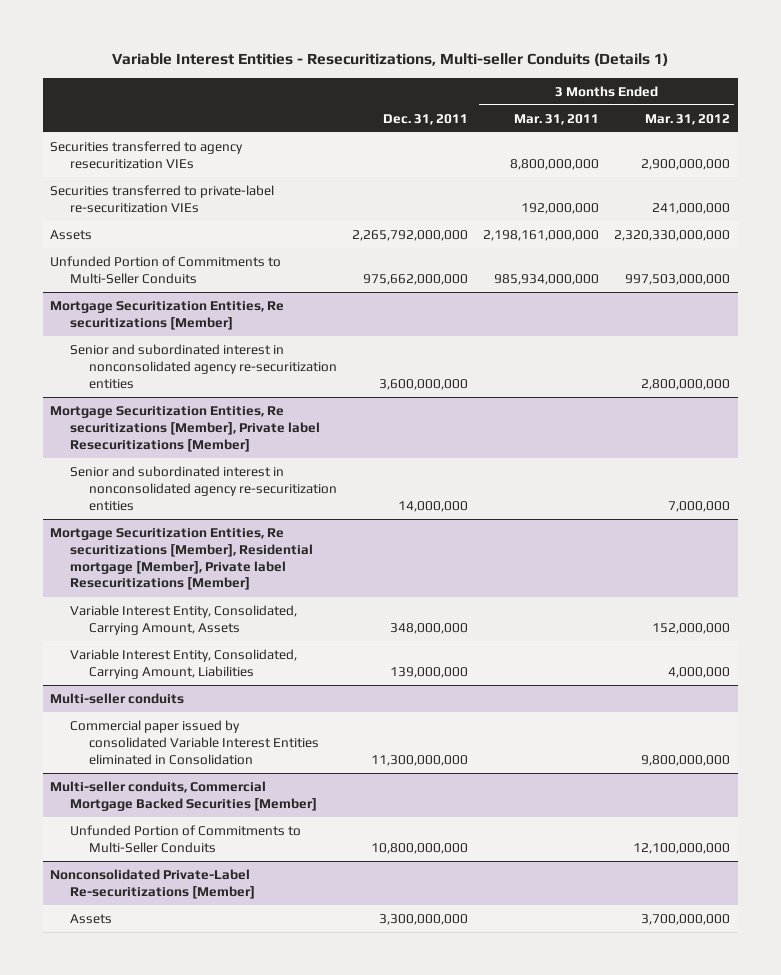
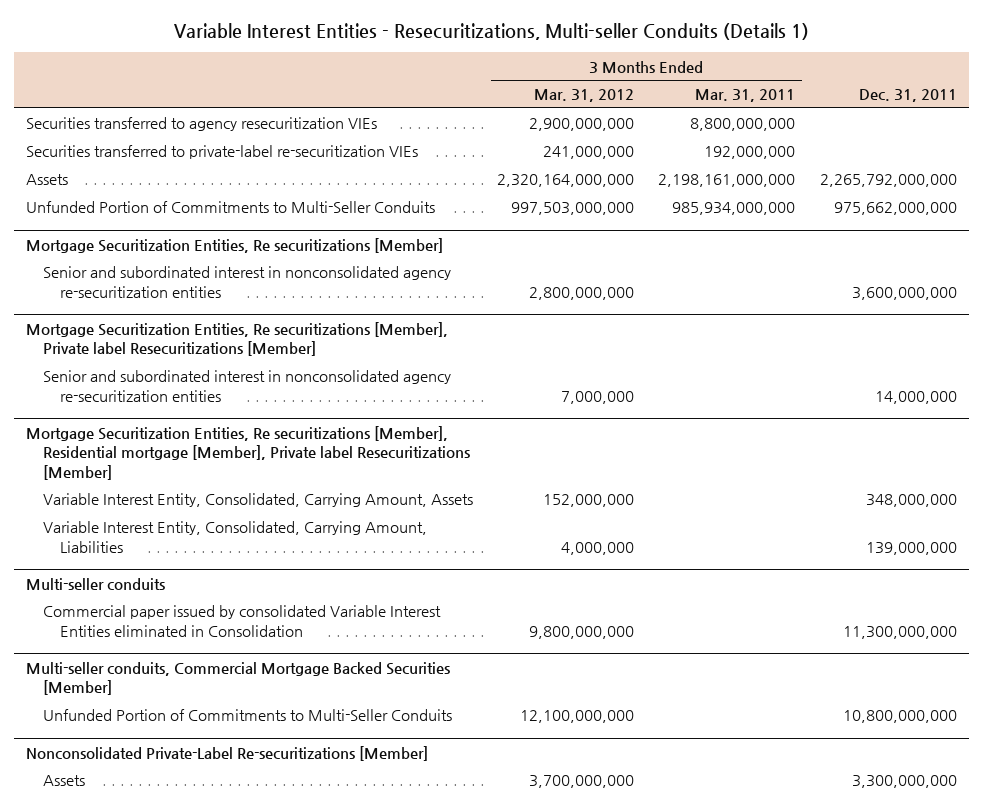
- | Dec. 31, 2011 | 3 Months Ended Mar. 31, 2011 | 3 Months Ended Mar. 31, 2012
+ | 3 Months Ended Mar. 31, 2012 | 3 Months Ended Mar. 31, 2011 | Dec. 31, 2011
- Assets | 2,265,792,000,000 | 2,198,161,000,000 | 2,320,330,000,000
+ Assets | 2,320,164,000,000 | 2,198,161,000,000 | 2,265,792,000,000

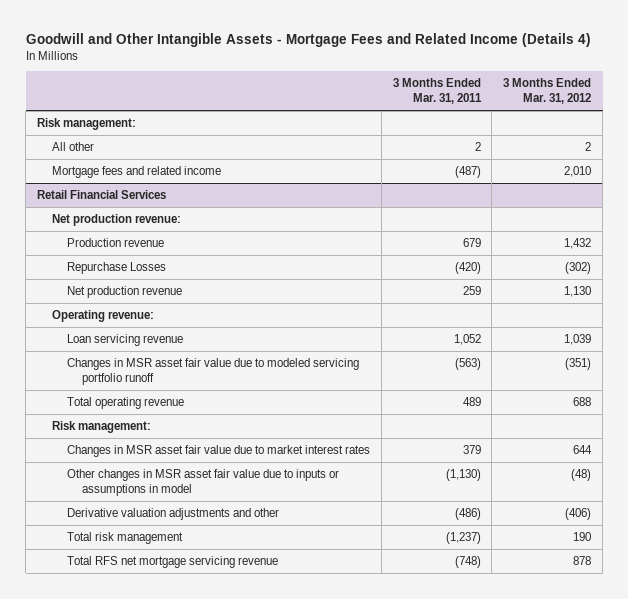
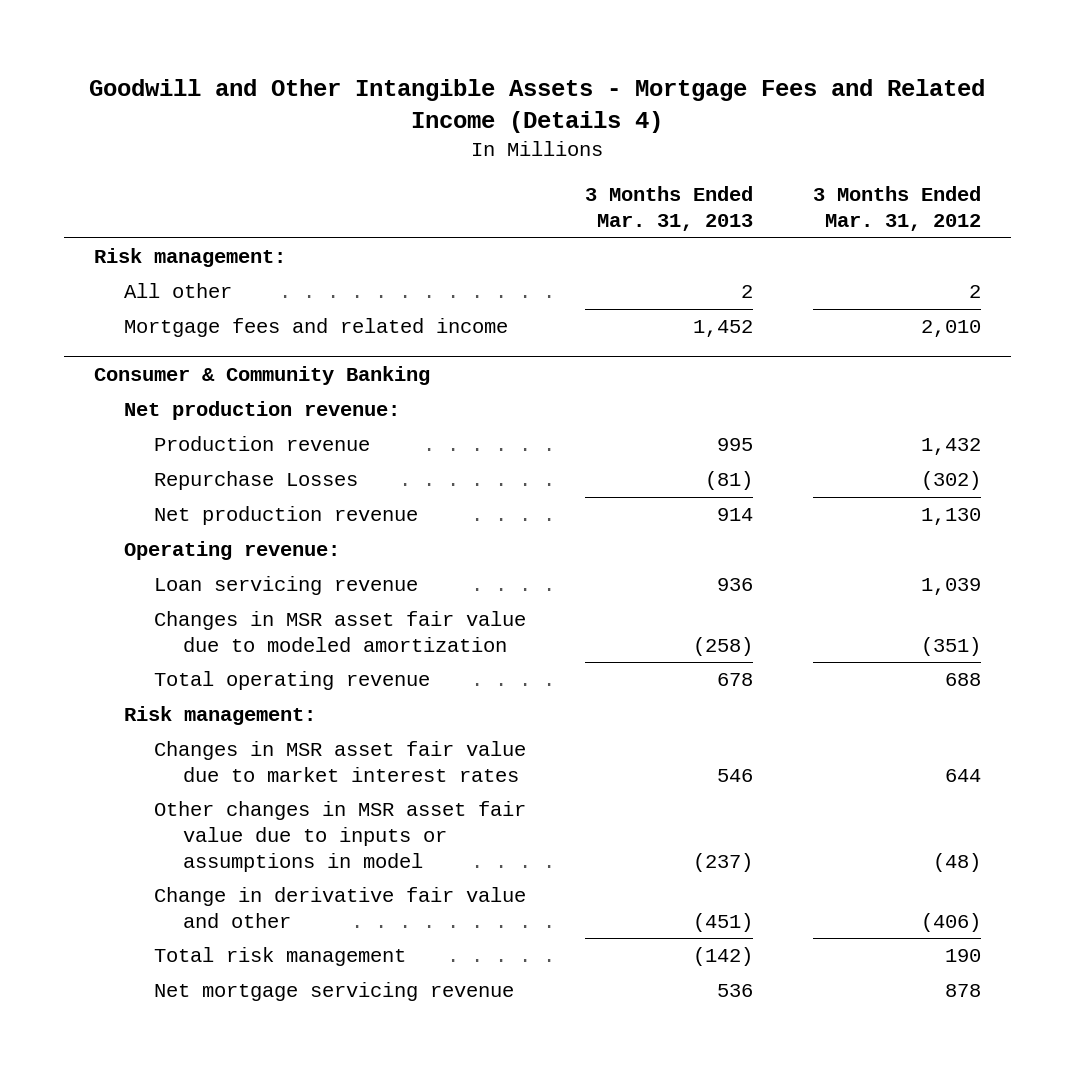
- | 3 Months Ended Mar. 31, 2011 | 3 Months Ended Mar. 31, 2012
+ | 3 Months Ended Mar. 31, 2013 | 3 Months Ended Mar. 31, 2012
- Retail Financial Services
+ Consumer & Community Banking
- Changes in MSR asset fair value due to modeled servicing portfolio runoff | (563) | (351)
+ Changes in MSR asset fair value due to modeled amortization | (258) | (351)
- Derivative valuation adjustments and other | (486) | (406)
+ Change in derivative fair value and other | (451) | (406)
- Total RFS net mortgage servicing revenue | (748) | 878
+ Net mortgage servicing revenue | 536 | 878

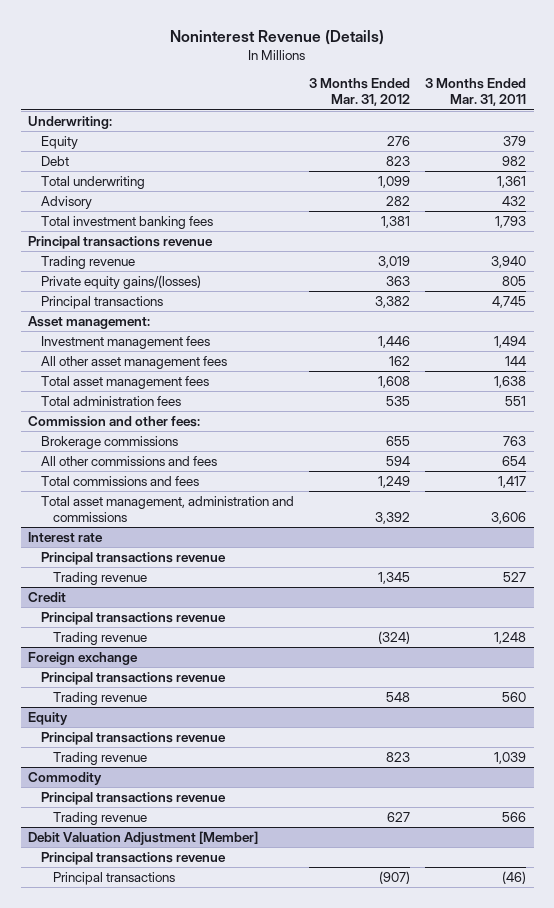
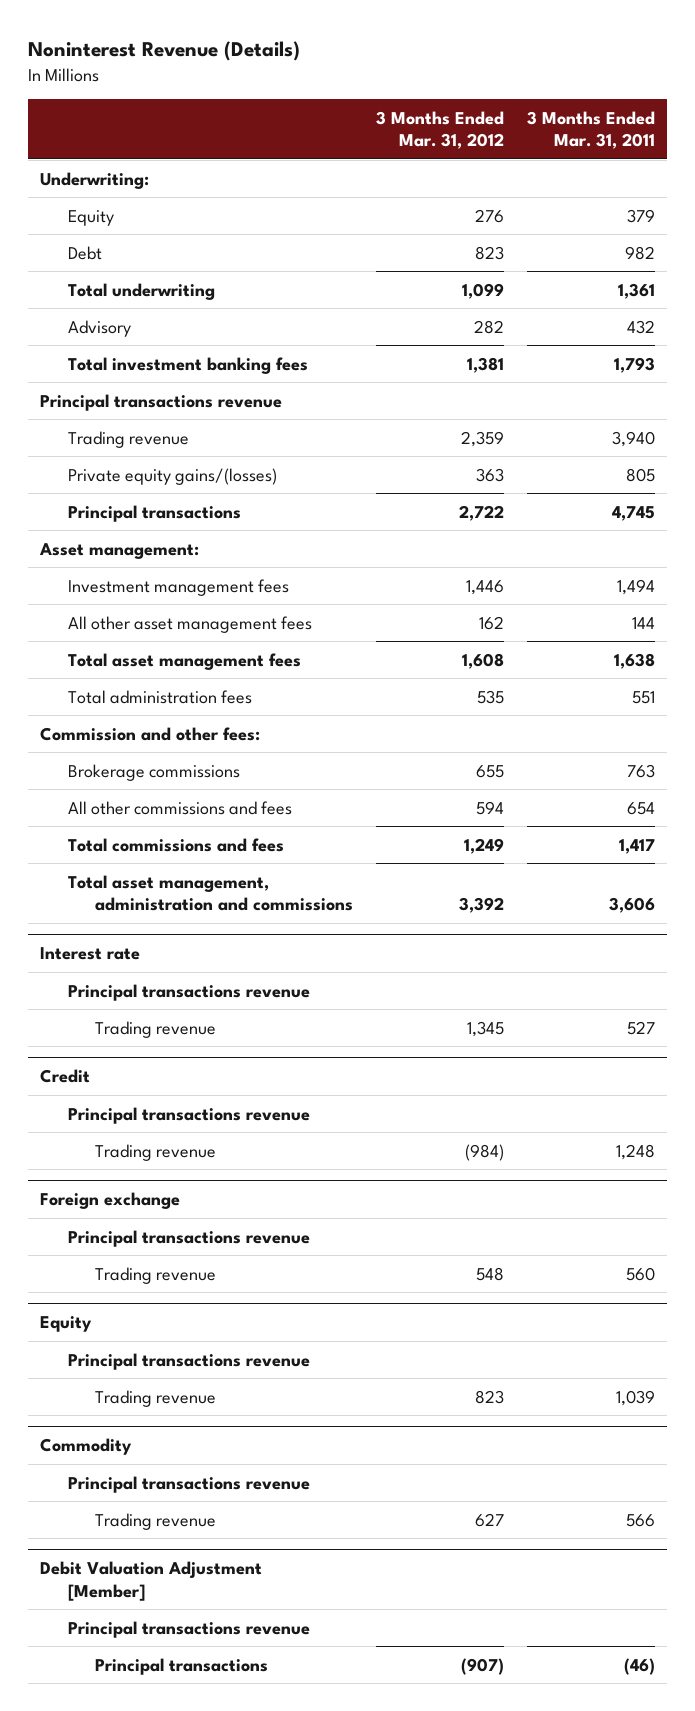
- Trading revenue | 3,019 | 3,940
+ Trading revenue | 2,359 | 3,940
- Principal transactions | 3,382 | 4,745
+ Principal transactions | 2,722 | 4,745
@ Credit
- Trading revenue | (324) | 1,248
+ Trading revenue | (984) | 1,248

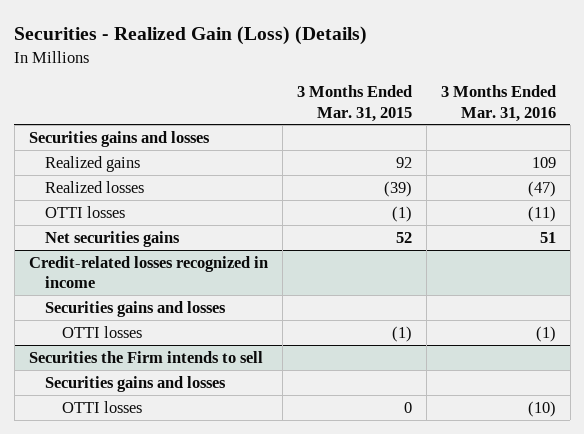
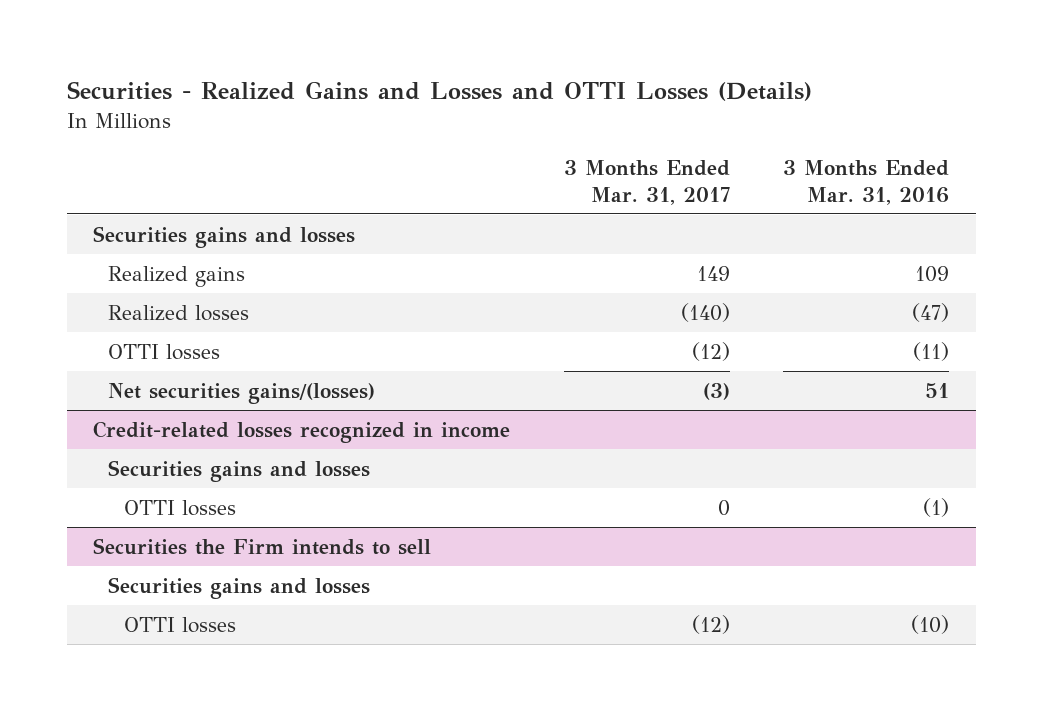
- Securities - Realized Gain (Loss) (Details)
+ Securities - Realized Gains and Losses and OTTI Losses (Details)
- | 3 Months Ended Mar. 31, 2015 | 3 Months Ended Mar. 31, 2016
+ | 3 Months Ended Mar. 31, 2017 | 3 Months Ended Mar. 31, 2016
- Net securities gains | 52 | 51
+ Net securities gains/(losses) | (3) | 51

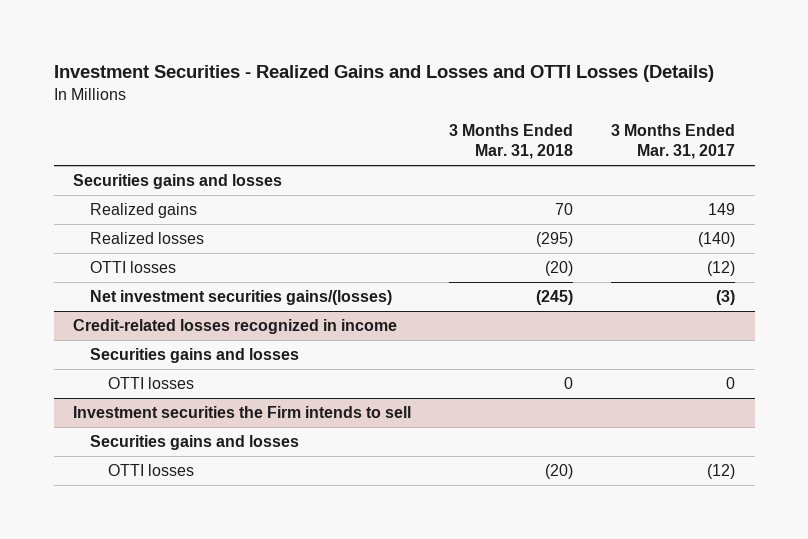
- Securities - Realized Gains and Losses and OTTI Losses (Details)
+ Investment Securities - Realized Gains and Losses and OTTI Losses (Details)
- | 3 Months Ended Mar. 31, 2017 | 3 Months Ended Mar. 31, 2016
+ | 3 Months Ended Mar. 31, 2018 | 3 Months Ended Mar. 31, 2017
- Net securities gains/(losses) | (3) | 51
+ Net investment securities gains/(losses) | (245) | (3)
- Securities the Firm intends to sell
+ Investment securities the Firm intends to sell

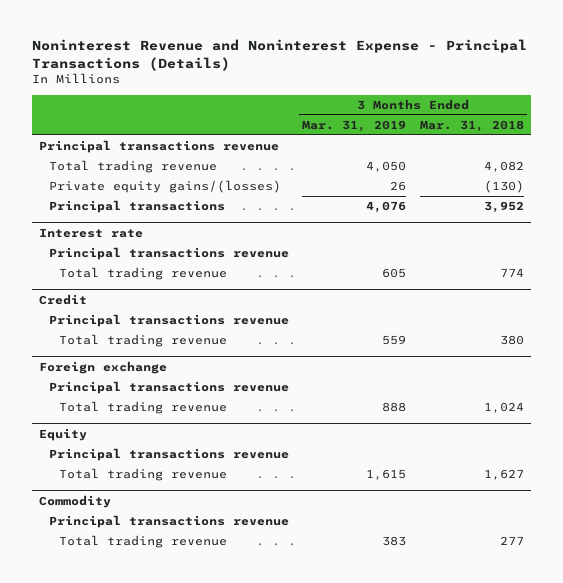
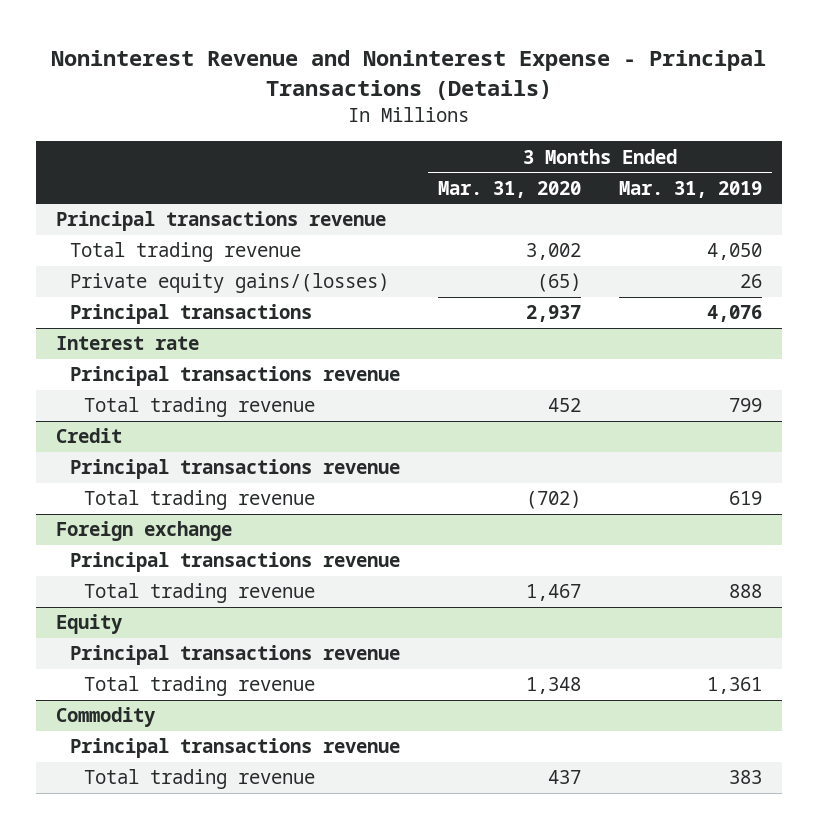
- | 3 Months Ended Mar. 31, 2019 | 3 Months Ended Mar. 31, 2018
+ | 3 Months Ended Mar. 31, 2020 | 3 Months Ended Mar. 31, 2019
@ Interest rate
- Total trading revenue | 605 | 774
+ Total trading revenue | 452 | 799
@ Credit
- Total trading revenue | 559 | 380
+ Total trading revenue | (702) | 619
@ Equity
- Total trading revenue | 1,615 | 1,627
+ Total trading revenue | 1,348 | 1,361

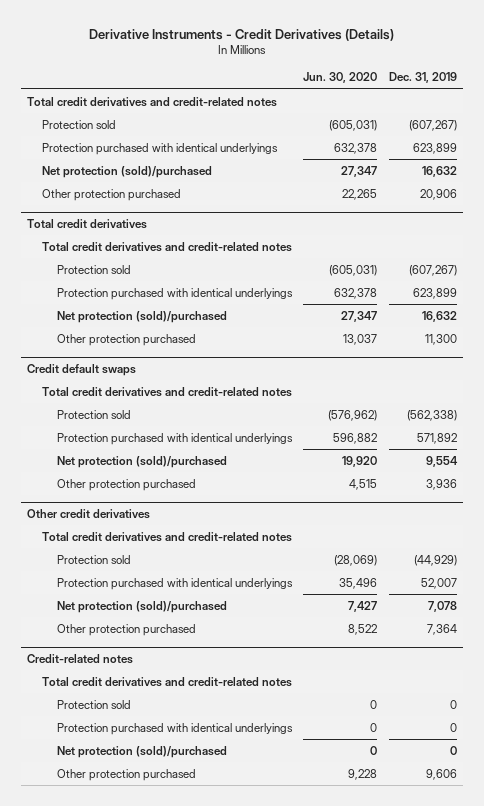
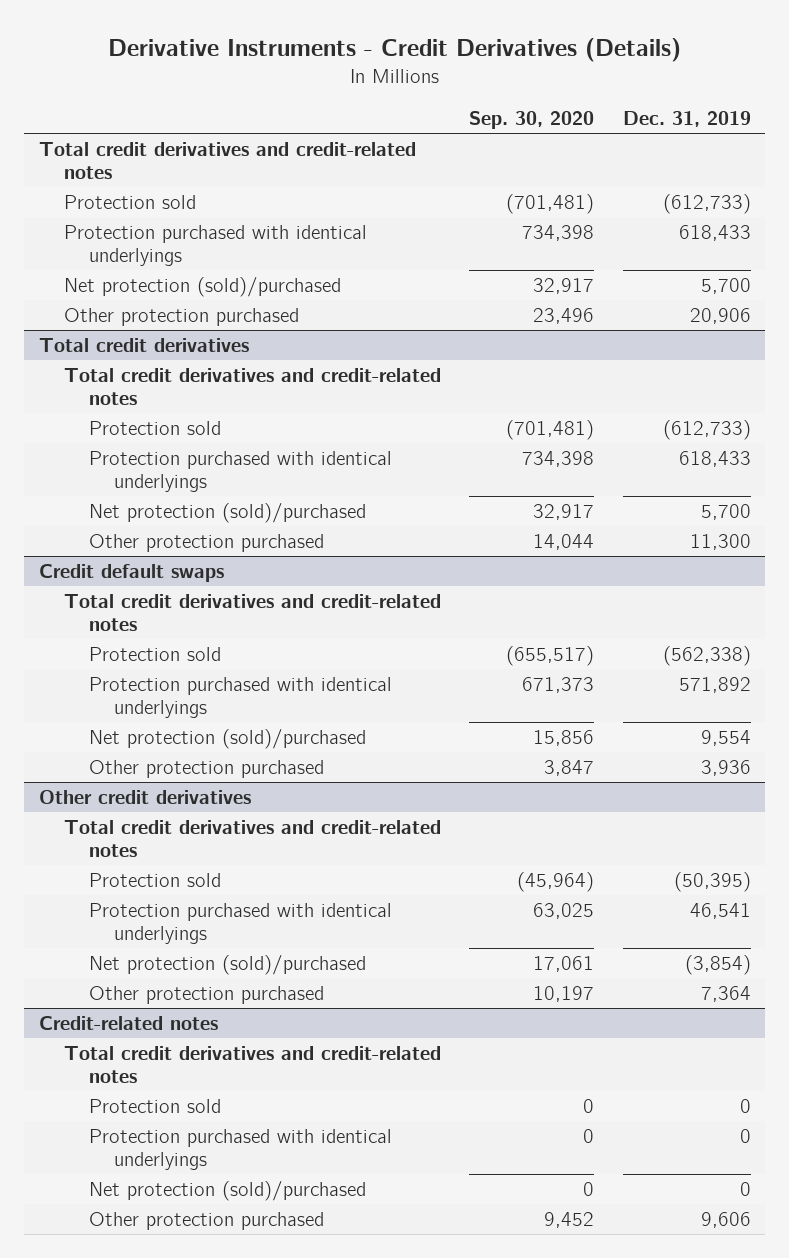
- | Jun. 30, 2020 | Dec. 31, 2019
+ | Sep. 30, 2020 | Dec. 31, 2019
- Protection sold | (605,031) | (607,267)
- Protection purchased with identical underlyings | 632,378 | 623,899
- Net protection (sold)/purchased | 27,347 | 16,632
+ Protection sold | (701,481) | (612,733)
+ Protection purchased with identical underlyings | 734,398 | 618,433
+ Net protection (sold)/purchased | 32,917 | 5,700
@ Total credit derivatives
- Protection sold | (605,031) | (607,267)
- Protection purchased with identical underlyings | 632,378 | 623,899
- Net protection (sold)/purchased | 27,347 | 16,632
+ Protection sold | (701,481) | (612,733)
+ Protection purchased with identical underlyings | 734,398 | 618,433
+ Net protection (sold)/purchased | 32,917 | 5,700
@ Other credit derivatives
- Protection sold | (28,069) | (44,929)
- Protection purchased with identical underlyings | 35,496 | 52,007
- Net protection (sold)/purchased | 7,427 | 7,078
+ Protection sold | (45,964) | (50,395)
+ Protection purchased with identical underlyings | 63,025 | 46,541
+ Net protection (sold)/purchased | 17,061 | (3,854)

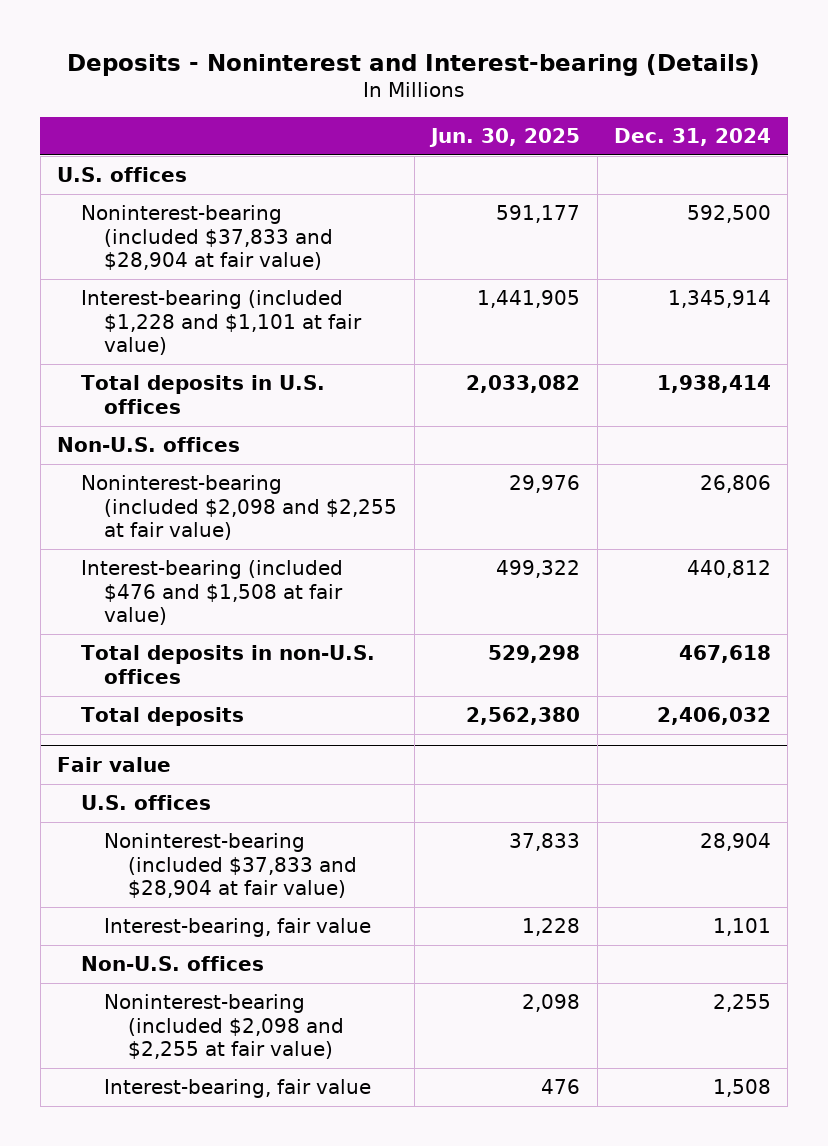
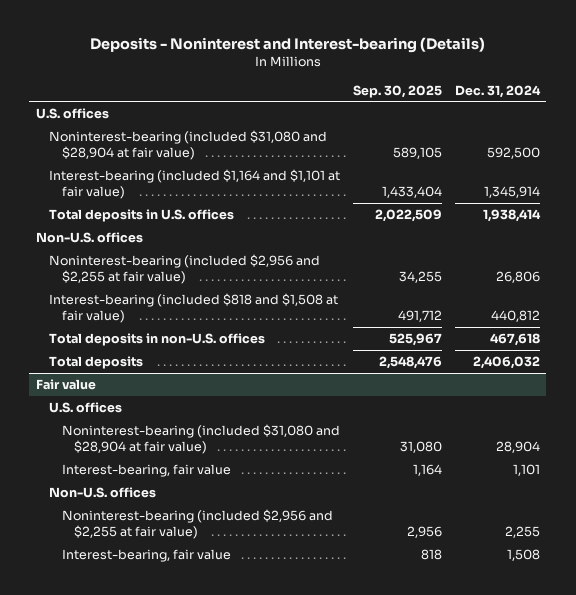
- | Jun. 30, 2025 | Dec. 31, 2024
+ | Sep. 30, 2025 | Dec. 31, 2024
- Noninterest-bearing (included $37,833 and $28,904 at fair value) | 591,177 | 592,500
- Interest-bearing (included $1,228 and $1,101 at fair value) | 1,441,905 | 1,345,914
+ Noninterest-bearing (included $31,080 and $28,904 at fair value) | 589,105 | 592,500
+ Interest-bearing (included $1,164 and $1,101 at fair value) | 1,433,404 | 1,345,914
- Noninterest-bearing (included $2,098 and $2,255 at fair value) | 29,976 | 26,806
- Interest-bearing (included $476 and $1,508 at fair value) | 499,322 | 440,812
+ Noninterest-bearing (included $2,956 and $2,255 at fair value) | 34,255 | 26,806
+ Interest-bearing (included $818 and $1,508 at fair value) | 491,712 | 440,812
@ Fair value
- Noninterest-bearing (included $37,833 and $28,904 at fair value) | 37,833 | 28,904
+ Noninterest-bearing (included $31,080 and $28,904 at fair value) | 31,080 | 28,904
- Noninterest-bearing (included $2,098 and $2,255 at fair value) | 2,098 | 2,255
+ Noninterest-bearing (included $2,956 and $2,255 at fair value) | 2,956 | 2,255

